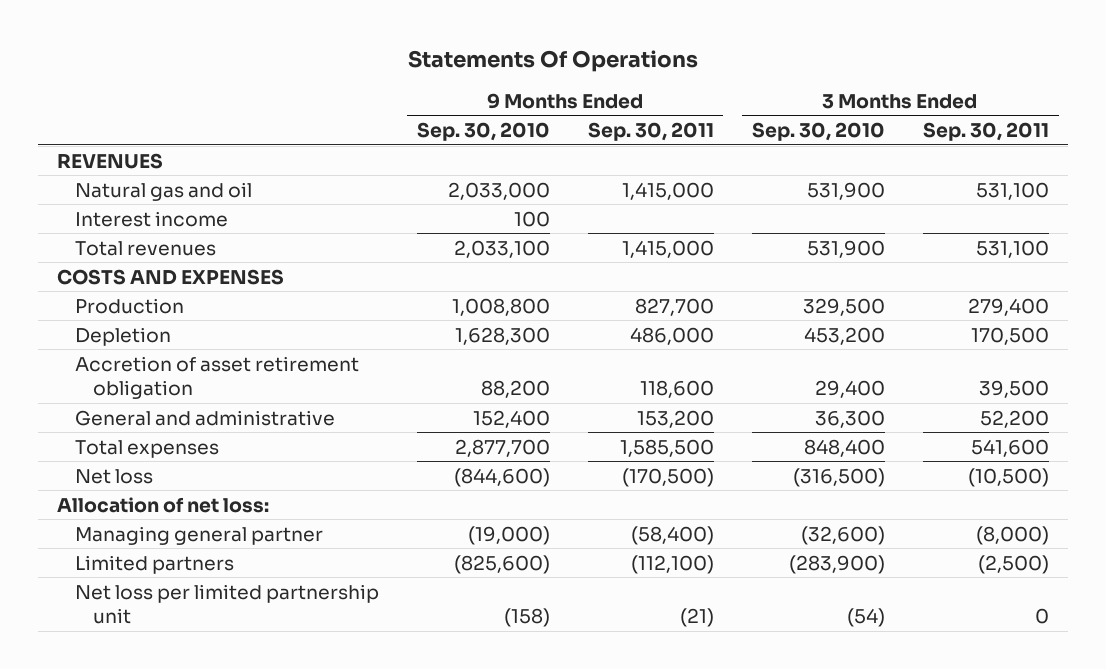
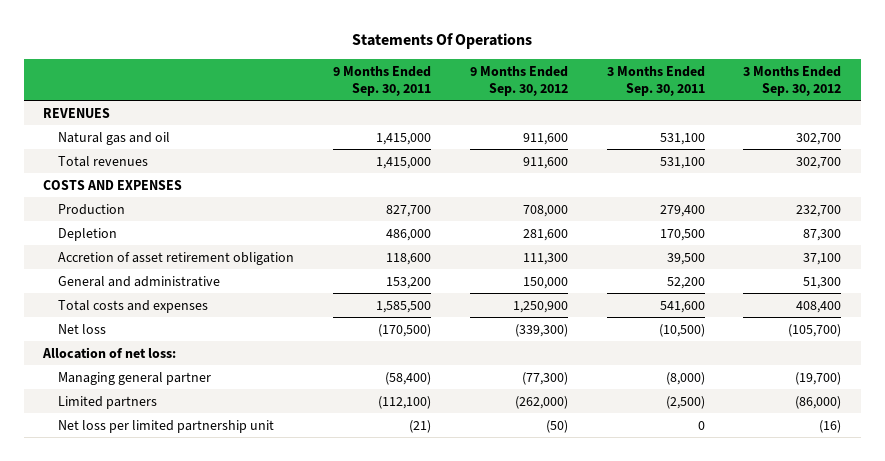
- | 9 Months Ended Sep. 30, 2010 | 9 Months Ended Sep. 30, 2011 | 3 Months Ended Sep. 30, 2010 | 3 Months Ended Sep. 30, 2011
+ | 9 Months Ended Sep. 30, 2011 | 9 Months Ended Sep. 30, 2012 | 3 Months Ended Sep. 30, 2011 | 3 Months Ended Sep. 30, 2012
- Interest income | 100 | | |
- Total expenses | 2,877,700 | 1,585,500 | 848,400 | 541,600
+ Total costs and expenses | 1,585,500 | 1,250,900 | 541,600 | 408,400

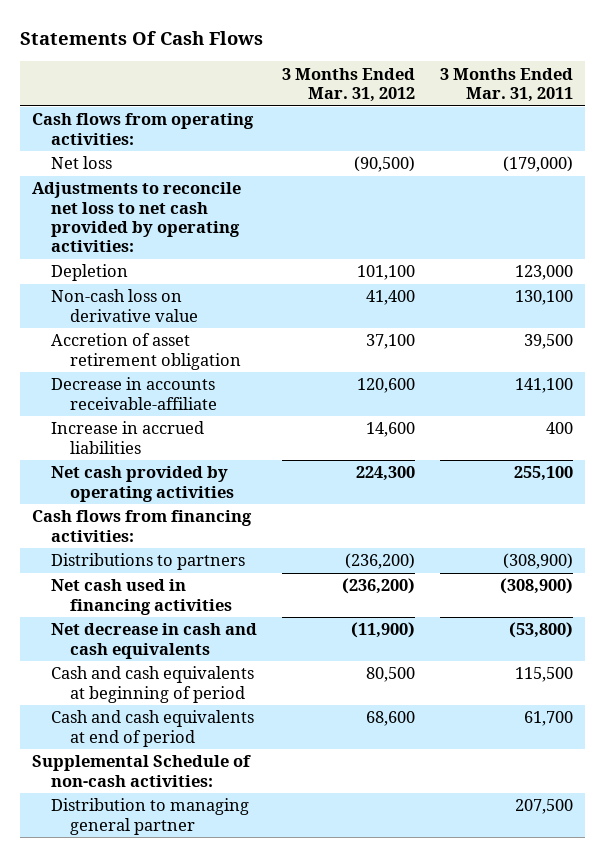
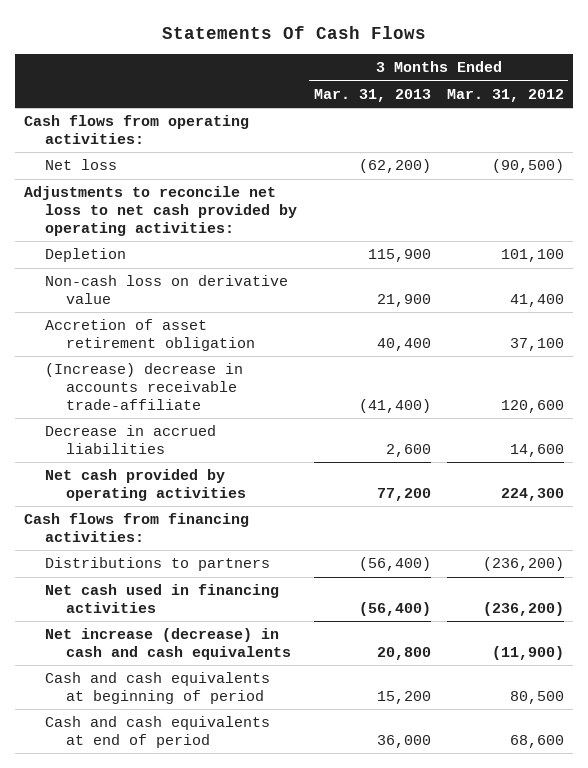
- | 3 Months Ended Mar. 31, 2012 | 3 Months Ended Mar. 31, 2011
+ | 3 Months Ended Mar. 31, 2013 | 3 Months Ended Mar. 31, 2012
- Decrease in accounts receivable-affiliate | 120,600 | 141,100
- Increase in accrued liabilities | 14,600 | 400
+ (Increase) decrease in accounts receivable trade-affiliate | (41,400) | 120,600
+ Decrease in accrued liabilities | 2,600 | 14,600
- Net decrease in cash and cash equivalents | (11,900) | (53,800)
+ Net increase (decrease) in cash and cash equivalents | 20,800 | (11,900)
- Supplemental Schedule of non-cash activities:
- Distribution to managing general partner | | 207,500

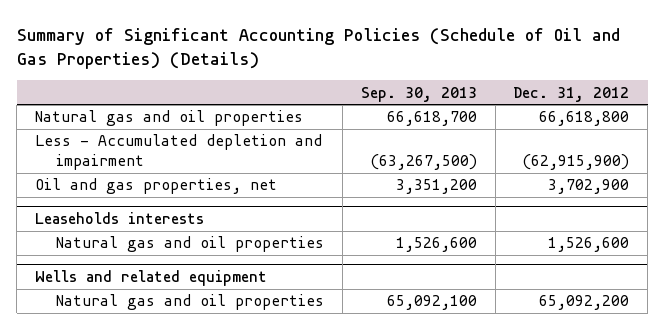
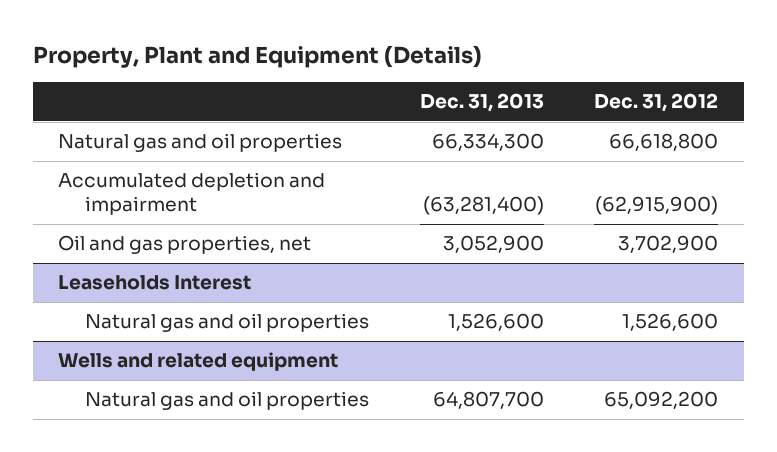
- Summary of Significant Accounting Policies (Schedule of Oil and Gas Properties) (Details)
+ Property, Plant and Equipment (Details)
- | Sep. 30, 2013 | Dec. 31, 2012
+ | Dec. 31, 2013 | Dec. 31, 2012
- Less - Accumulated depletion and impairment | (63,267,500) | (62,915,900)
+ Accumulated depletion and impairment | (63,281,400) | (62,915,900)
- Leaseholds interests
+ Leaseholds Interest

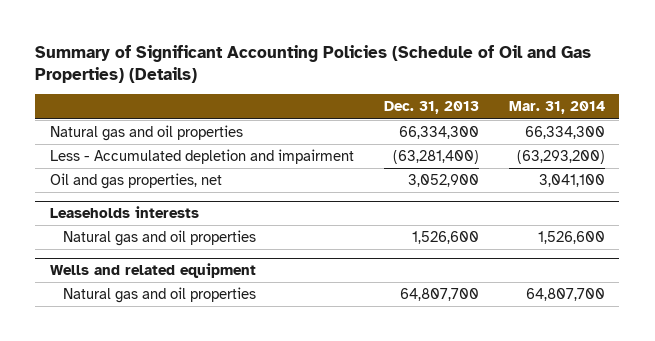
- Property, Plant and Equipment (Details)
+ Summary of Significant Accounting Policies (Schedule of Oil and Gas Properties) (Details)
- | Dec. 31, 2013 | Dec. 31, 2012
+ | Dec. 31, 2013 | Mar. 31, 2014
- Accumulated depletion and impairment | (63,281,400) | (62,915,900)
+ Less - Accumulated depletion and impairment | (63,281,400) | (63,293,200)
- Leaseholds Interest
+ Leaseholds interests

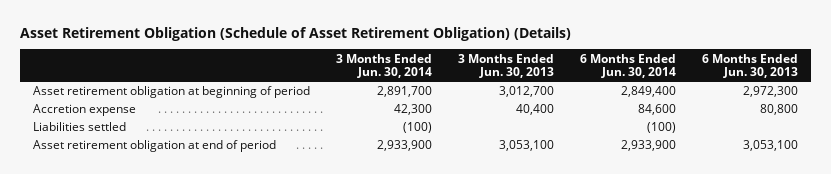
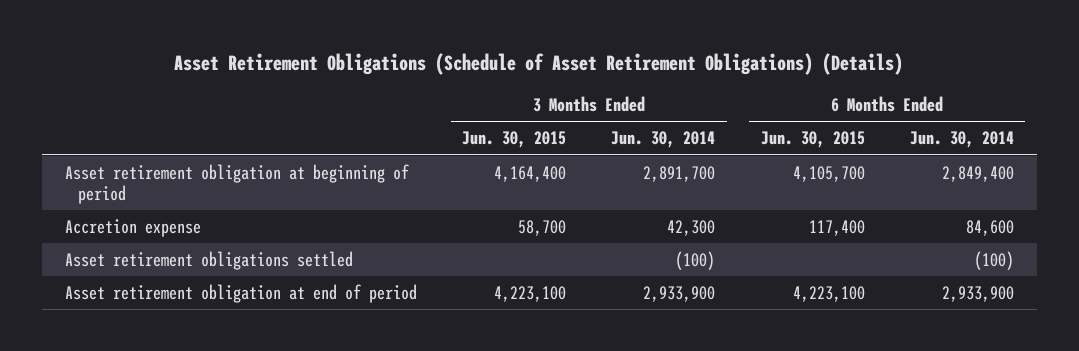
- Asset Retirement Obligation (Schedule of Asset Retirement Obligation) (Details)
+ Asset Retirement Obligations (Schedule of Asset Retirement Obligations) (Details)
- | 3 Months Ended Jun. 30, 2014 | 3 Months Ended Jun. 30, 2013 | 6 Months Ended Jun. 30, 2014 | 6 Months Ended Jun. 30, 2013
+ | 3 Months Ended Jun. 30, 2015 | 3 Months Ended Jun. 30, 2014 | 6 Months Ended Jun. 30, 2015 | 6 Months Ended Jun. 30, 2014
- Liabilities settled | (100) | | (100) |
+ Asset retirement obligations settled | | (100) | | (100)

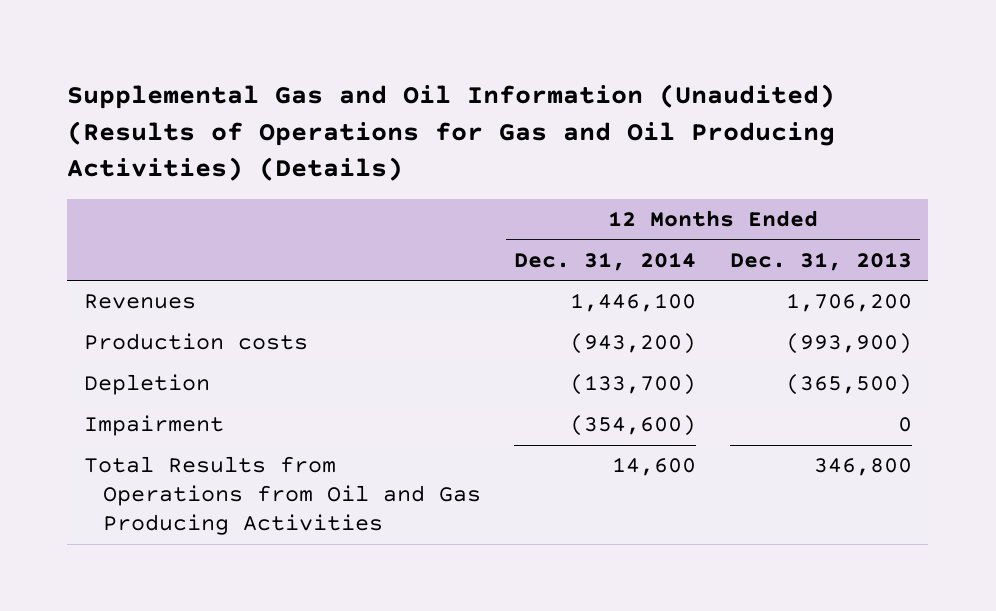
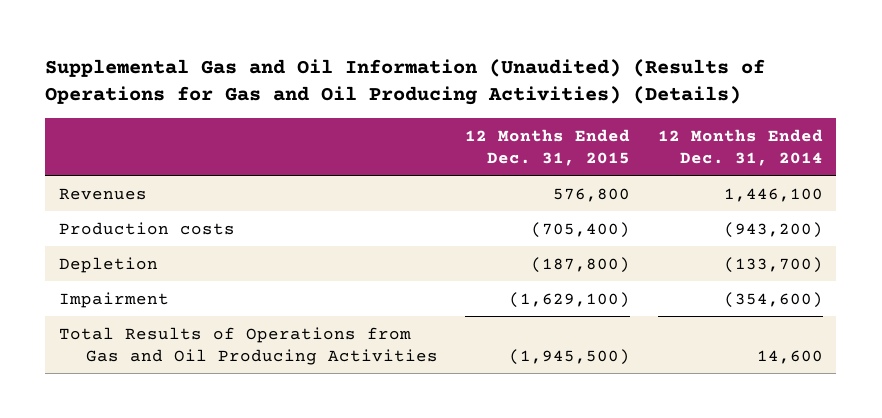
- | 12 Months Ended Dec. 31, 2014 | 12 Months Ended Dec. 31, 2013
+ | 12 Months Ended Dec. 31, 2015 | 12 Months Ended Dec. 31, 2014
- Total Results from Operations from Oil and Gas Producing Activities | 14,600 | 346,800
+ Total Results of Operations from Gas and Oil Producing Activities | (1,945,500) | 14,600

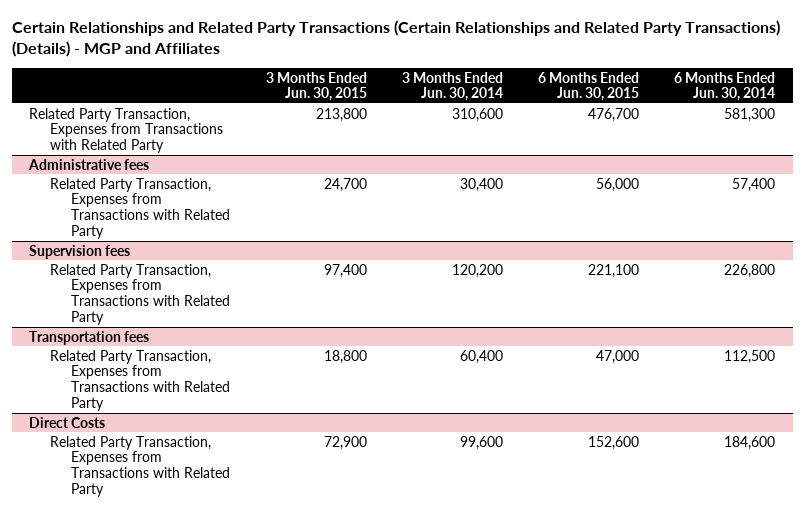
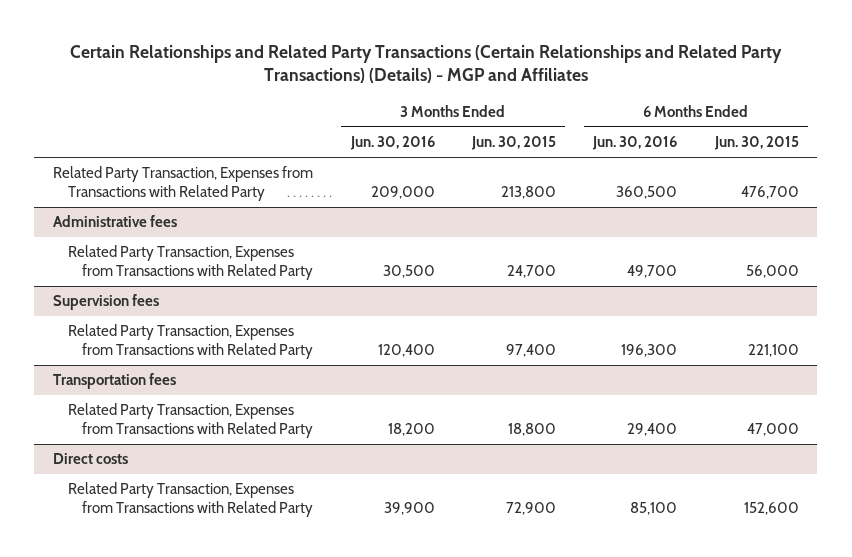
- | 3 Months Ended Jun. 30, 2015 | 3 Months Ended Jun. 30, 2014 | 6 Months Ended Jun. 30, 2015 | 6 Months Ended Jun. 30, 2014
+ | 3 Months Ended Jun. 30, 2016 | 3 Months Ended Jun. 30, 2015 | 6 Months Ended Jun. 30, 2016 | 6 Months Ended Jun. 30, 2015
- Direct Costs
+ Direct costs

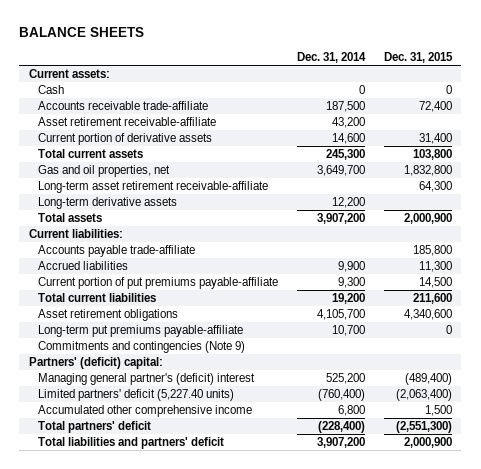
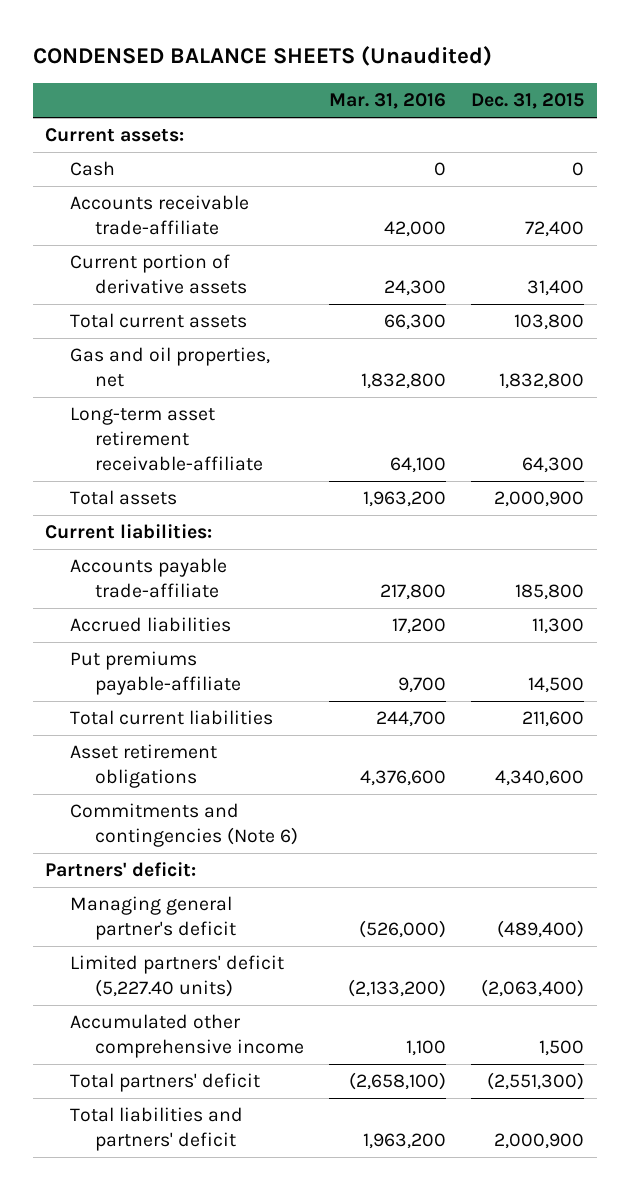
- BALANCE SHEETS
+ CONDENSED BALANCE SHEETS (Unaudited)
- | Dec. 31, 2014 | Dec. 31, 2015
+ | Mar. 31, 2016 | Dec. 31, 2015
- Asset retirement receivable-affiliate | 43,200 |
- Long-term derivative assets | 12,200 |
- Current portion of put premiums payable-affiliate | 9,300 | 14,500
+ Put premiums payable-affiliate | 9,700 | 14,500
- Long-term put premiums payable-affiliate | 10,700 | 0
- Commitments and contingencies (Note 9)
- Partners' (deficit) capital:
- Managing general partner's (deficit) interest | 525,200 | (489,400)
+ Commitments and contingencies (Note 6)
+ Partners' deficit:
+ Managing general partner's deficit | (526,000) | (489,400)

